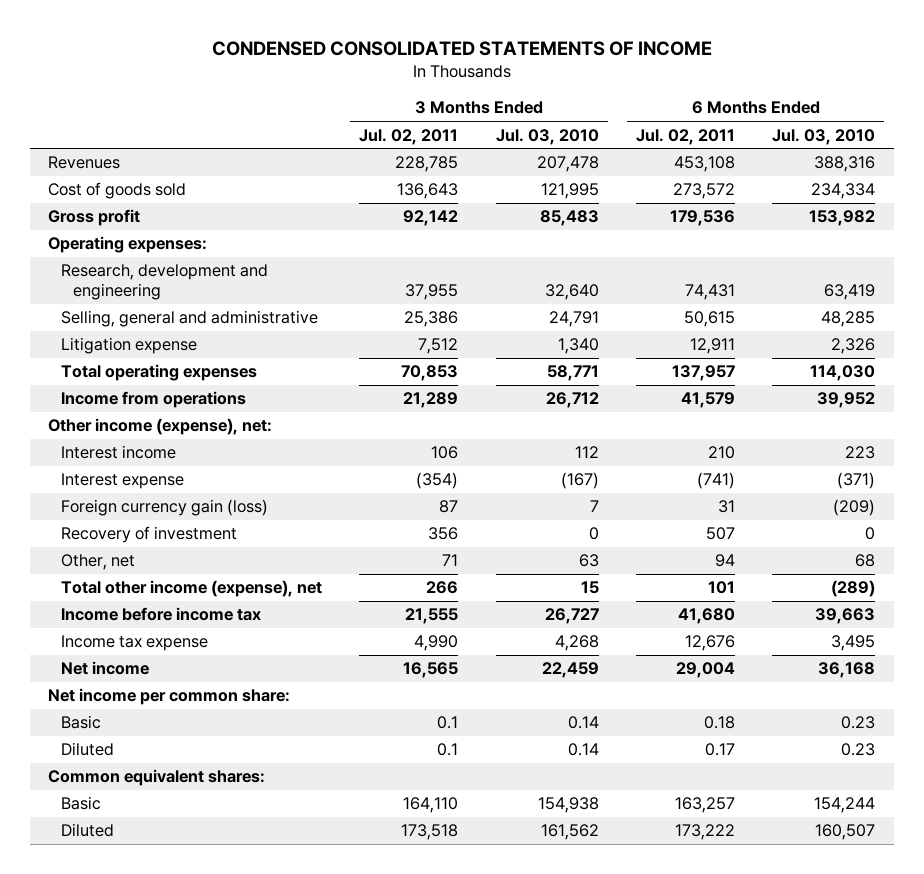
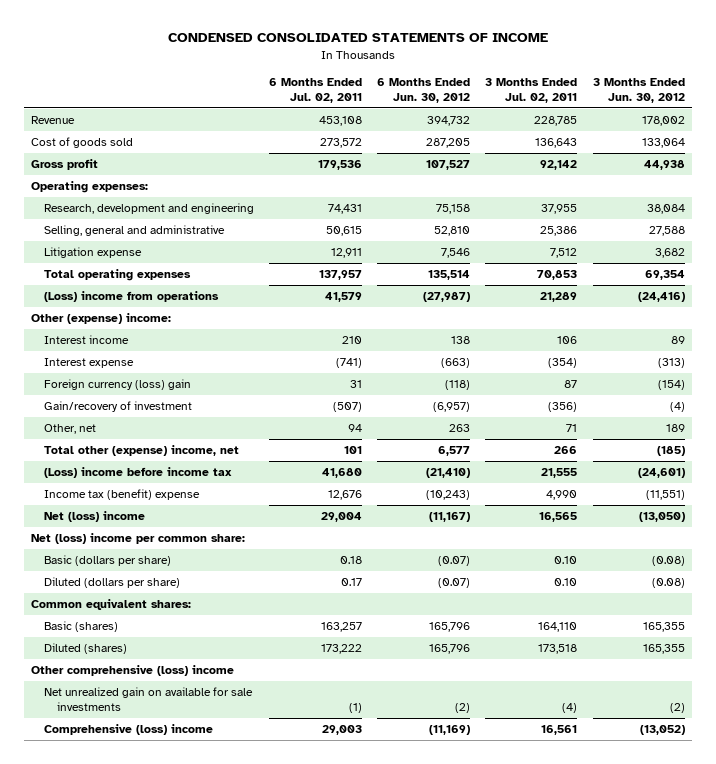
- | 3 Months Ended Jul. 02, 2011 | 3 Months Ended Jul. 03, 2010 | 6 Months Ended Jul. 02, 2011 | 6 Months Ended Jul. 03, 2010
+ | 6 Months Ended Jul. 02, 2011 | 6 Months Ended Jun. 30, 2012 | 3 Months Ended Jul. 02, 2011 | 3 Months Ended Jun. 30, 2012
- Revenues | 228,785 | 207,478 | 453,108 | 388,316
+ Revenue | 453,108 | 394,732 | 228,785 | 178,002
- Income from operations | 21,289 | 26,712 | 41,579 | 39,952
- Other income (expense), net:
+ (Loss) income from operations | 41,579 | (27,987) | 21,289 | (24,416)
+ Other (expense) income:
- Foreign currency gain (loss) | 87 | 7 | 31 | (209)
- Recovery of investment | 356 | 0 | 507 | 0
+ Foreign currency (loss) gain | 31 | (118) | 87 | (154)
+ Gain/recovery of investment | (507) | (6,957) | (356) | (4)
- Total other income (expense), net | 266 | 15 | 101 | (289)
- Income before income tax | 21,555 | 26,727 | 41,680 | 39,663
- Income tax expense | 4,990 | 4,268 | 12,676 | 3,495
- Net income | 16,565 | 22,459 | 29,004 | 36,168
- Net income per common share:
- Basic | 0.1 | 0.14 | 0.18 | 0.23
- Diluted | 0.1 | 0.14 | 0.17 | 0.23
+ Total other (expense) income, net | 101 | 6,577 | 266 | (185)
+ (Loss) income before income tax | 41,680 | (21,410) | 21,555 | (24,601)
+ Income tax (benefit) expense | 12,676 | (10,243) | 4,990 | (11,551)
+ Net (loss) income | 29,004 | (11,167) | 16,565 | (13,050)
+ Net (loss) income per common share:
+ Basic (dollars per share) | 0.18 | (0.07) | 0.10 | (0.08)
+ Diluted (dollars per share) | 0.17 | (0.07) | 0.10 | (0.08)
- Basic | 164,110 | 154,938 | 163,257 | 154,244
- Diluted | 173,518 | 161,562 | 173,222 | 160,507
+ Basic (shares) | 163,257 | 165,796 | 164,110 | 165,355
+ Diluted (shares) | 173,222 | 165,796 | 173,518 | 165,355
+ Other comprehensive (loss) income
+ Net unrealized gain on available for sale investments | (1) | (2) | (4) | (2)
+ Comprehensive (loss) income | 29,003 | (11,169) | 16,561 | (13,052)

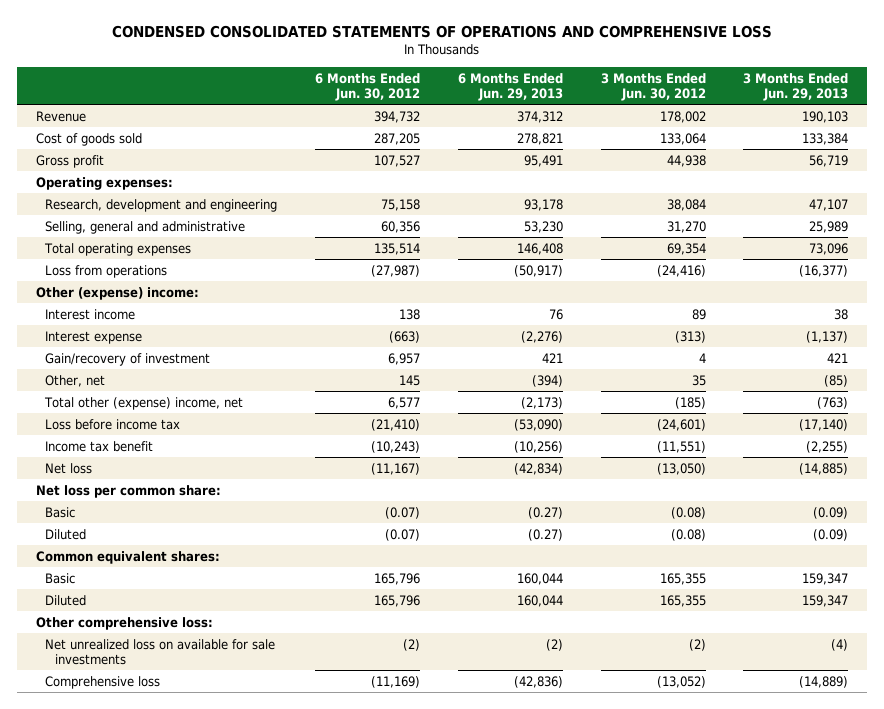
- CONDENSED CONSOLIDATED STATEMENTS OF INCOME
+ CONDENSED CONSOLIDATED STATEMENTS OF OPERATIONS AND COMPREHENSIVE LOSS
- | 6 Months Ended Jul. 02, 2011 | 6 Months Ended Jun. 30, 2012 | 3 Months Ended Jul. 02, 2011 | 3 Months Ended Jun. 30, 2012
+ | 6 Months Ended Jun. 30, 2012 | 6 Months Ended Jun. 29, 2013 | 3 Months Ended Jun. 30, 2012 | 3 Months Ended Jun. 29, 2013
- Selling, general and administrative | 50,615 | 52,810 | 25,386 | 27,588
- Litigation expense | 12,911 | 7,546 | 7,512 | 3,682
+ Selling, general and administrative | 60,356 | 53,230 | 31,270 | 25,989
- (Loss) income from operations | 41,579 | (27,987) | 21,289 | (24,416)
+ Loss from operations | (27,987) | (50,917) | (24,416) | (16,377)
- Foreign currency (loss) gain | 31 | (118) | 87 | (154)
- Gain/recovery of investment | (507) | (6,957) | (356) | (4)
- Other, net | 94 | 263 | 71 | 189
+ Gain/recovery of investment | 6,957 | 421 | 4 | 421
+ Other, net | 145 | (394) | 35 | (85)
- (Loss) income before income tax | 41,680 | (21,410) | 21,555 | (24,601)
- Income tax (benefit) expense | 12,676 | (10,243) | 4,990 | (11,551)
- Net (loss) income | 29,004 | (11,167) | 16,565 | (13,050)
- Net (loss) income per common share:
- Basic (dollars per share) | 0.18 | (0.07) | 0.10 | (0.08)
- Diluted (dollars per share) | 0.17 | (0.07) | 0.10 | (0.08)
+ Loss before income tax | (21,410) | (53,090) | (24,601) | (17,140)
+ Income tax benefit | (10,243) | (10,256) | (11,551) | (2,255)
+ Net loss | (11,167) | (42,834) | (13,050) | (14,885)
+ Net loss per common share:
+ Basic | (0.07) | (0.27) | (0.08) | (0.09)
+ Diluted | (0.07) | (0.27) | (0.08) | (0.09)
- Basic (shares) | 163,257 | 165,796 | 164,110 | 165,355
- Diluted (shares) | 173,222 | 165,796 | 173,518 | 165,355
- Other comprehensive (loss) income
- Net unrealized gain on available for sale investments | (1) | (2) | (4) | (2)
- Comprehensive (loss) income | 29,003 | (11,169) | 16,561 | (13,052)
+ Basic | 165,796 | 160,044 | 165,355 | 159,347
+ Diluted | 165,796 | 160,044 | 165,355 | 159,347
+ Other comprehensive loss:
+ Net unrealized loss on available for sale investments | (2) | (2) | (2) | (4)
+ Comprehensive loss | (11,169) | (42,836) | (13,052) | (14,889)

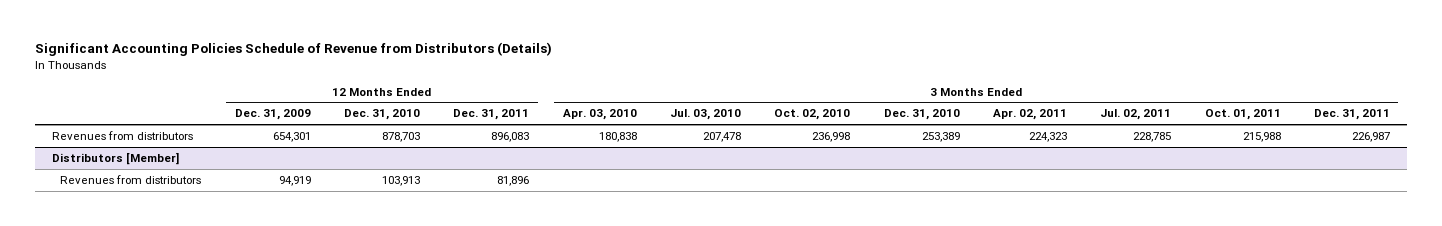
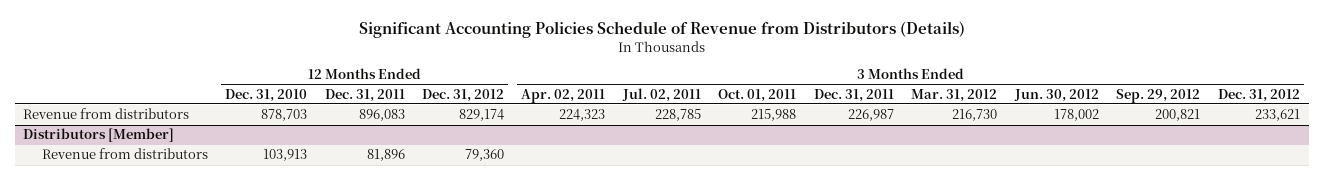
- | 12 Months Ended Dec. 31, 2009 | 12 Months Ended Dec. 31, 2010 | 12 Months Ended Dec. 31, 2011 | 3 Months Ended Apr. 03, 2010 | 3 Months Ended Jul. 03, 2010 | 3 Months Ended Oct. 02, 2010 | 3 Months Ended Dec. 31, 2010 | 3 Months Ended Apr. 02, 2011 | 3 Months Ended Jul. 02, 2011 | 3 Months Ended Oct. 01, 2011 | 3 Months Ended Dec. 31, 2011
+ | 12 Months Ended Dec. 31, 2010 | 12 Months Ended Dec. 31, 2011 | 12 Months Ended Dec. 31, 2012 | 3 Months Ended Apr. 02, 2011 | 3 Months Ended Jul. 02, 2011 | 3 Months Ended Oct. 01, 2011 | 3 Months Ended Dec. 31, 2011 | 3 Months Ended Mar. 31, 2012 | 3 Months Ended Jun. 30, 2012 | 3 Months Ended Sep. 29, 2012 | 3 Months Ended Dec. 31, 2012
- Revenues from distributors | 654,301 | 878,703 | 896,083 | 180,838 | 207,478 | 236,998 | 253,389 | 224,323 | 228,785 | 215,988 | 226,987
+ Revenue from distributors | 878,703 | 896,083 | 829,174 | 224,323 | 228,785 | 215,988 | 226,987 | 216,730 | 178,002 | 200,821 | 233,621
@ Distributors [Member]
- Revenues from distributors | 94,919 | 103,913 | 81,896 | | | | | | | |
+ Revenue from distributors | 103,913 | 81,896 | 79,360 | | | | | | | |

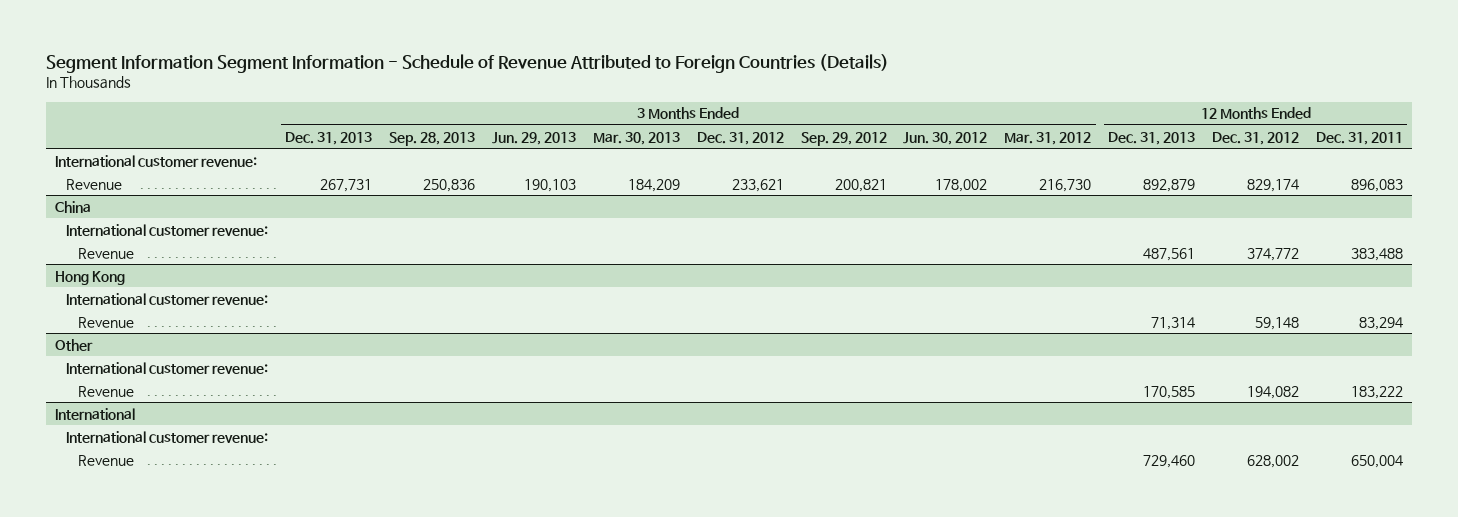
- Significant Accounting Policies Schedule of Revenue from Distributors (Details)
+ Segment Information Segment Information - Schedule of Revenue Attributed to Foreign Countries (Details)
- | 12 Months Ended Dec. 31, 2010 | 12 Months Ended Dec. 31, 2011 | 12 Months Ended Dec. 31, 2012 | 3 Months Ended Apr. 02, 2011 | 3 Months Ended Jul. 02, 2011 | 3 Months Ended Oct. 01, 2011 | 3 Months Ended Dec. 31, 2011 | 3 Months Ended Mar. 31, 2012 | 3 Months Ended Jun. 30, 2012 | 3 Months Ended Sep. 29, 2012 | 3 Months Ended Dec. 31, 2012
+ | 3 Months Ended Dec. 31, 2013 | 3 Months Ended Sep. 28, 2013 | 3 Months Ended Jun. 29, 2013 | 3 Months Ended Mar. 30, 2013 | 3 Months Ended Dec. 31, 2012 | 3 Months Ended Sep. 29, 2012 | 3 Months Ended Jun. 30, 2012 | 3 Months Ended Mar. 31, 2012 | 12 Months Ended Dec. 31, 2013 | 12 Months Ended Dec. 31, 2012 | 12 Months Ended Dec. 31, 2011
- Revenue from distributors | 878,703 | 896,083 | 829,174 | 224,323 | 228,785 | 215,988 | 226,987 | 216,730 | 178,002 | 200,821 | 233,621
- Distributors [Member]
- Revenue from distributors | 103,913 | 81,896 | 79,360 | | | | | | | |
+ International customer revenue:
+ Revenue | 267,731 | 250,836 | 190,103 | 184,209 | 233,621 | 200,821 | 178,002 | 216,730 | 892,879 | 829,174 | 896,083
+ China
+ International customer revenue:
+ Revenue | | | | | | | | | 487,561 | 374,772 | 383,488
+ Hong Kong
+ International customer revenue:
+ Revenue | | | | | | | | | 71,314 | 59,148 | 83,294
+ Other
+ International customer revenue:
+ Revenue | | | | | | | | | 170,585 | 194,082 | 183,222
+ International
+ International customer revenue:
+ Revenue | | | | | | | | | 729,460 | 628,002 | 650,004

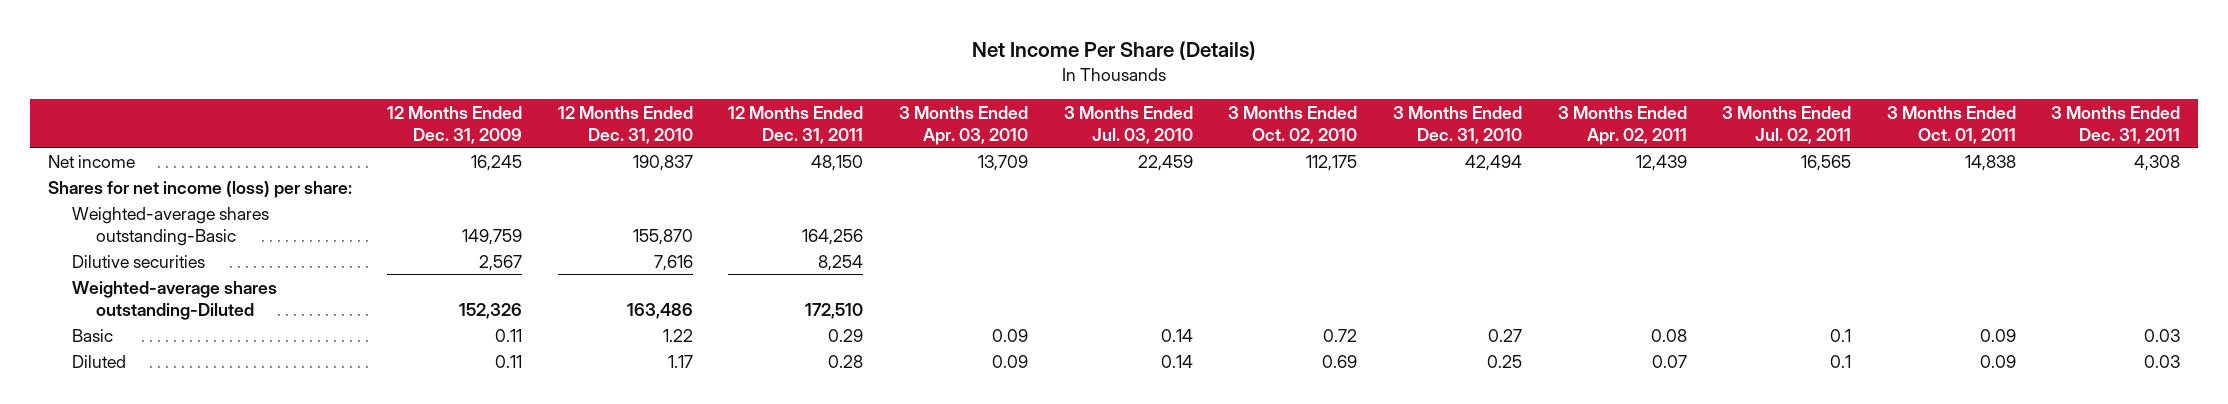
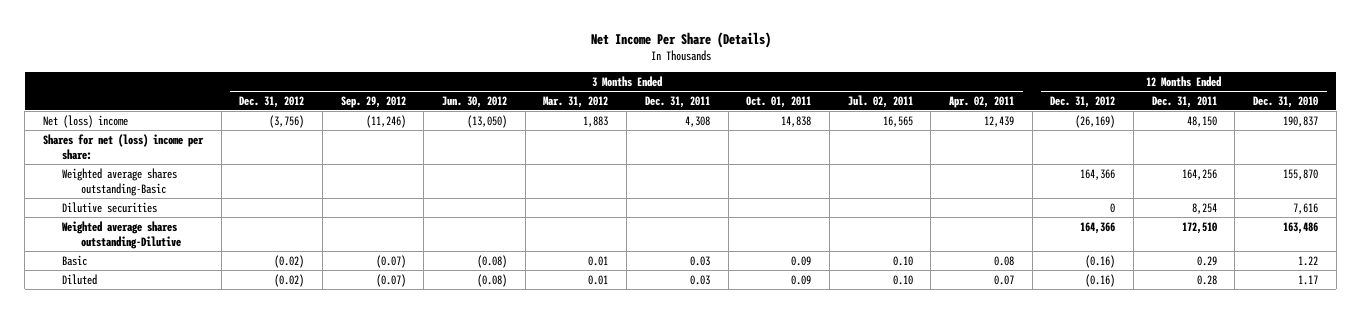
- | 12 Months Ended Dec. 31, 2009 | 12 Months Ended Dec. 31, 2010 | 12 Months Ended Dec. 31, 2011 | 3 Months Ended Apr. 03, 2010 | 3 Months Ended Jul. 03, 2010 | 3 Months Ended Oct. 02, 2010 | 3 Months Ended Dec. 31, 2010 | 3 Months Ended Apr. 02, 2011 | 3 Months Ended Jul. 02, 2011 | 3 Months Ended Oct. 01, 2011 | 3 Months Ended Dec. 31, 2011
+ | 3 Months Ended Dec. 31, 2012 | 3 Months Ended Sep. 29, 2012 | 3 Months Ended Jun. 30, 2012 | 3 Months Ended Mar. 31, 2012 | 3 Months Ended Dec. 31, 2011 | 3 Months Ended Oct. 01, 2011 | 3 Months Ended Jul. 02, 2011 | 3 Months Ended Apr. 02, 2011 | 12 Months Ended Dec. 31, 2012 | 12 Months Ended Dec. 31, 2011 | 12 Months Ended Dec. 31, 2010
- Net income | 16,245 | 190,837 | 48,150 | 13,709 | 22,459 | 112,175 | 42,494 | 12,439 | 16,565 | 14,838 | 4,308
- Shares for net income (loss) per share:
- Weighted-average shares outstanding-Basic | 149,759 | 155,870 | 164,256 | | | | | | | |
+ Net (loss) income | (3,756) | (11,246) | (13,050) | 1,883 | 4,308 | 14,838 | 16,565 | 12,439 | (26,169) | 48,150 | 190,837
+ Shares for net (loss) income per share:
+ Weighted average shares outstanding-Basic | | | | | | | | | 164,366 | 164,256 | 155,870
- Weighted-average shares outstanding-Diluted | 152,326 | 163,486 | 172,510 | | | | | | | |
- Basic | 0.11 | 1.22 | 0.29 | 0.09 | 0.14 | 0.72 | 0.27 | 0.08 | 0.1 | 0.09 | 0.03
- Diluted | 0.11 | 1.17 | 0.28 | 0.09 | 0.14 | 0.69 | 0.25 | 0.07 | 0.1 | 0.09 | 0.03
+ Weighted average shares outstanding-Dilutive | | | | | | | | | 164,366 | 172,510 | 163,486
+ Basic | (0.02) | (0.07) | (0.08) | 0.01 | 0.03 | 0.09 | 0.10 | 0.08 | (0.16) | 0.29 | 1.22
+ Diluted | (0.02) | (0.07) | (0.08) | 0.01 | 0.03 | 0.09 | 0.10 | 0.07 | (0.16) | 0.28 | 1.17

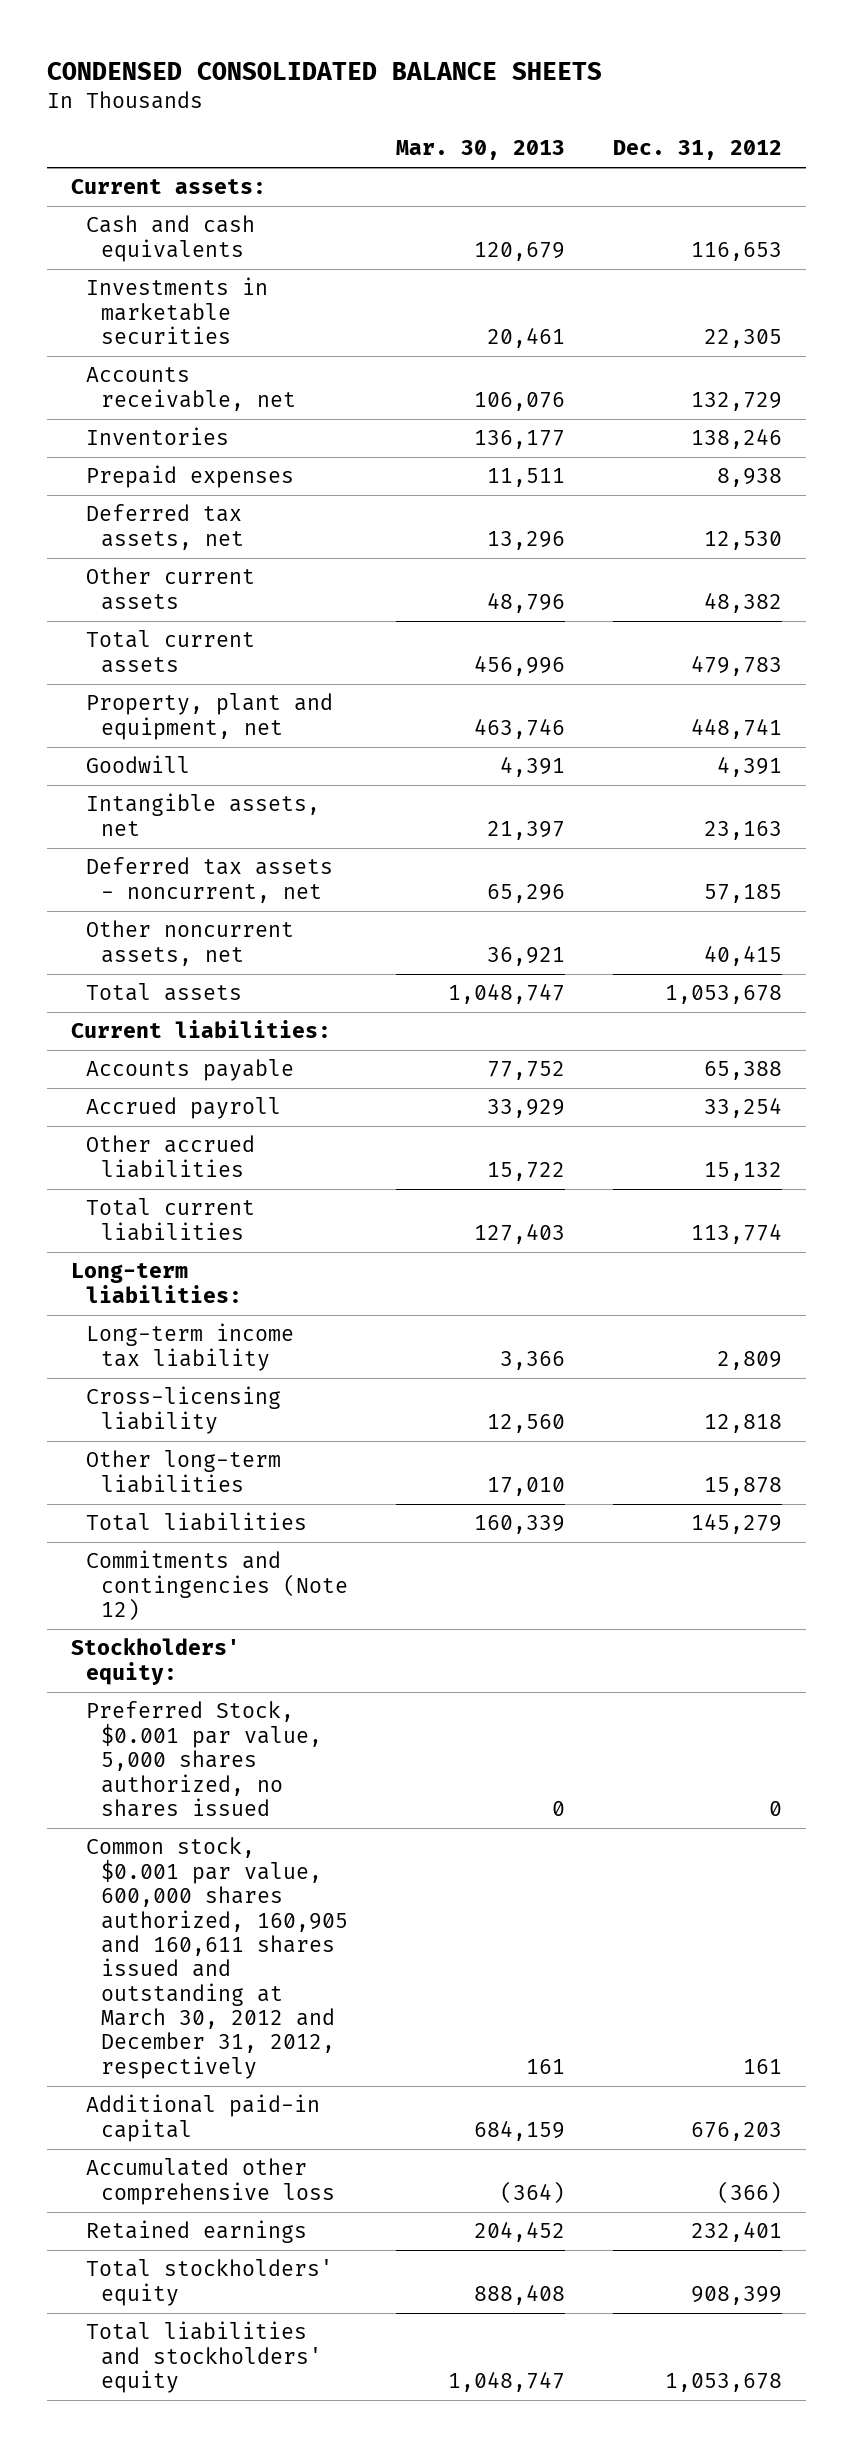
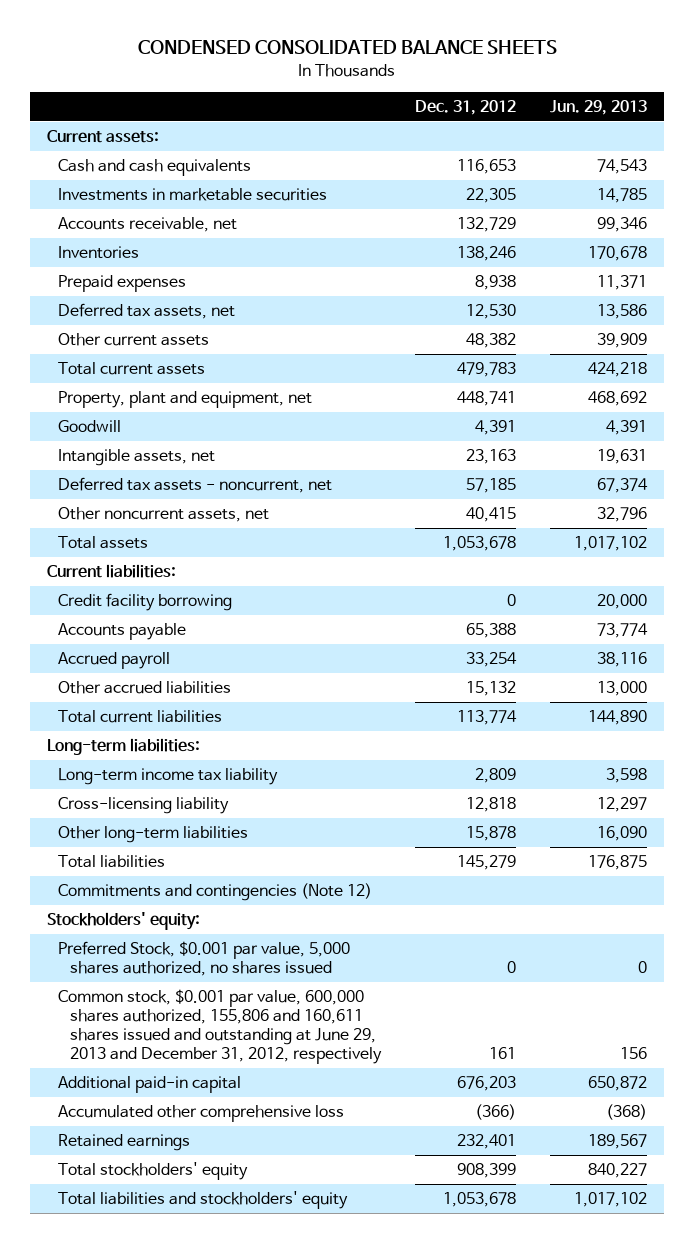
- | Mar. 30, 2013 | Dec. 31, 2012
+ | Dec. 31, 2012 | Jun. 29, 2013
+ Credit facility borrowing | 0 | 20,000
- Common stock, $0.001 par value, 600,000 shares authorized, 160,905 and 160,611 shares issued and outstanding at March 30, 2012 and December 31, 2012, respectively | 161 | 161
+ Common stock, $0.001 par value, 600,000 shares authorized, 155,806 and 160,611 shares issued and outstanding at June 29, 2013 and December 31, 2012, respectively | 161 | 156

